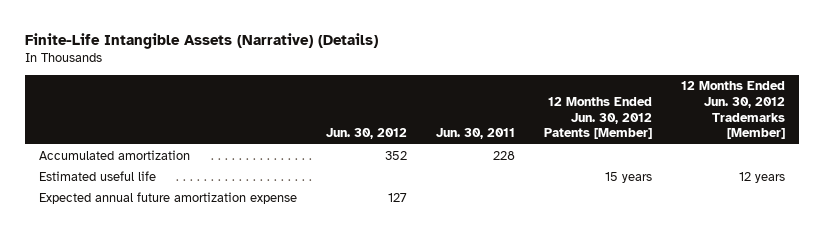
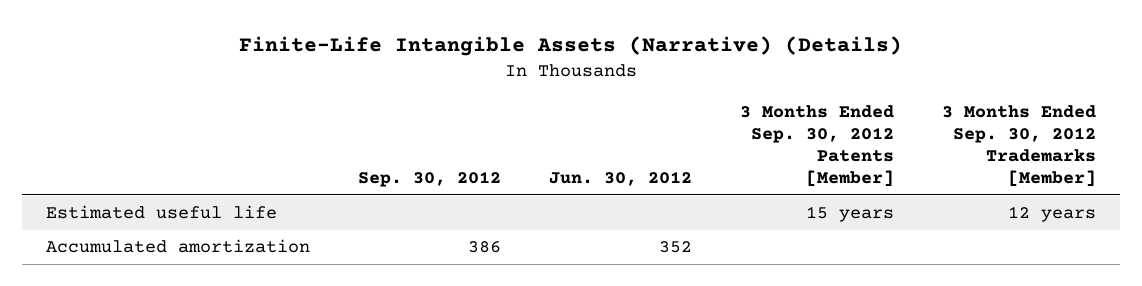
- | Jun. 30, 2012 | Jun. 30, 2011 | 12 Months Ended Jun. 30, 2012 Patents [Member] | 12 Months Ended Jun. 30, 2012 Trademarks [Member]
+ | Sep. 30, 2012 | Jun. 30, 2012 | 3 Months Ended Sep. 30, 2012 Patents [Member] | 3 Months Ended Sep. 30, 2012 Trademarks [Member]
- Expected annual future amortization expense | 127 | | |
moved down: Accumulated amortization | 386 | 352 | |

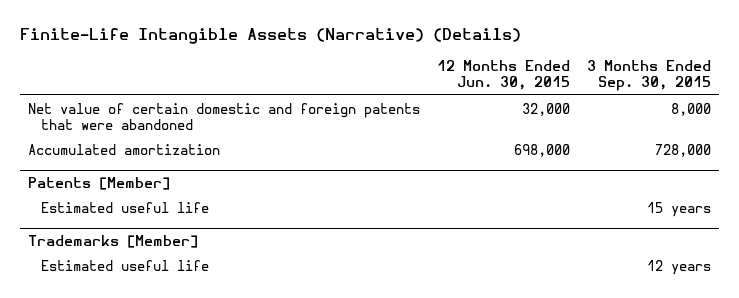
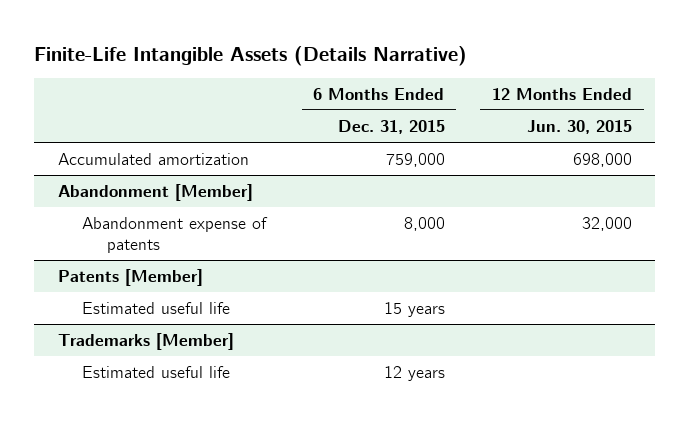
- Finite-Life Intangible Assets (Narrative) (Details)
+ Finite-Life Intangible Assets (Details Narrative)
- | 12 Months Ended Jun. 30, 2015 | 3 Months Ended Sep. 30, 2015
+ | 6 Months Ended Dec. 31, 2015 | 12 Months Ended Jun. 30, 2015
- Net value of certain domestic and foreign patents that were abandoned | 32,000 | 8,000
+ Abandonment [Member]
+ Abandonment expense of patents | 8,000 | 32,000

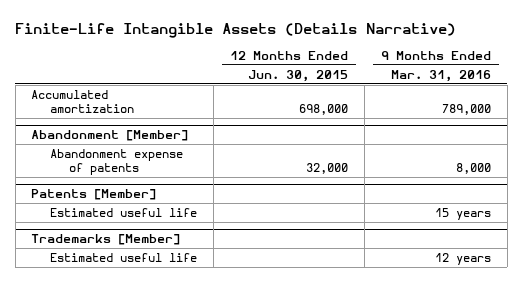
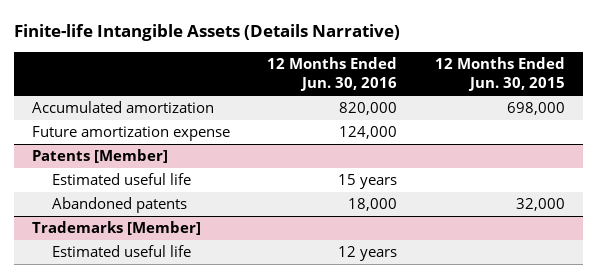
- Finite-Life Intangible Assets (Details Narrative)
+ Finite-life Intangible Assets (Details Narrative)
- | 12 Months Ended Jun. 30, 2015 | 9 Months Ended Mar. 31, 2016
+ | 12 Months Ended Jun. 30, 2016 | 12 Months Ended Jun. 30, 2015
- Abandonment [Member]
- Abandonment expense of patents | 32,000 | 8,000
+ Future amortization expense | 124,000 |
@ Patents [Member]
+ Abandoned patents | 18,000 | 32,000

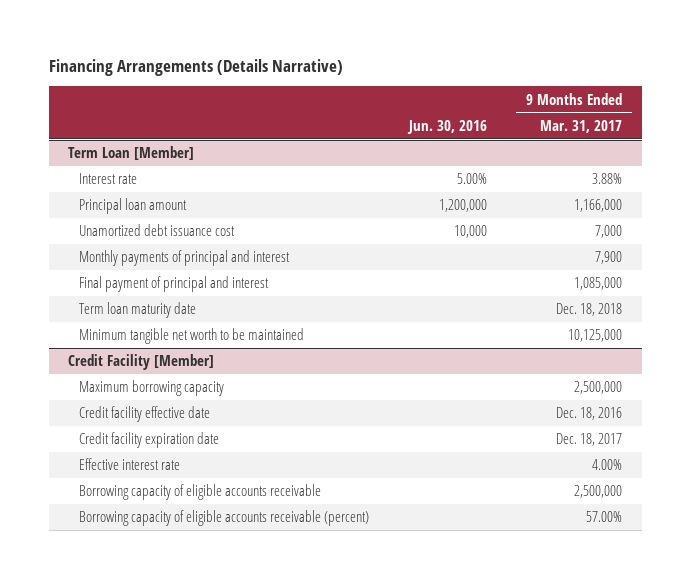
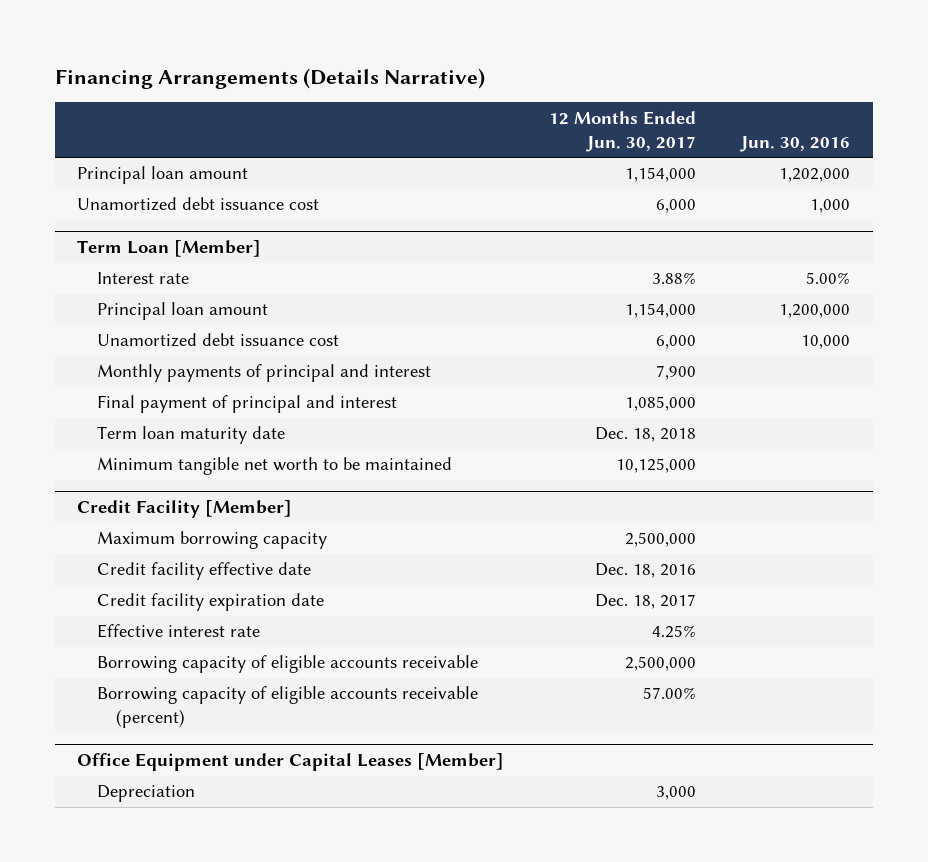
- | Jun. 30, 2016 | 9 Months Ended Mar. 31, 2017
+ | 12 Months Ended Jun. 30, 2017 | Jun. 30, 2016
+ Principal loan amount | 1,154,000 | 1,202,000
+ Unamortized debt issuance cost | 6,000 | 1,000
+ Office Equipment under Capital Leases [Member]
+ Depreciation | 3,000 |

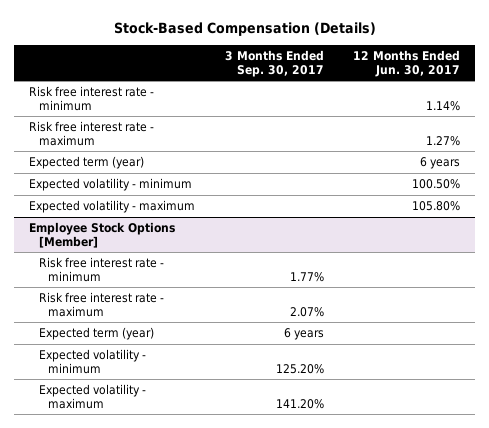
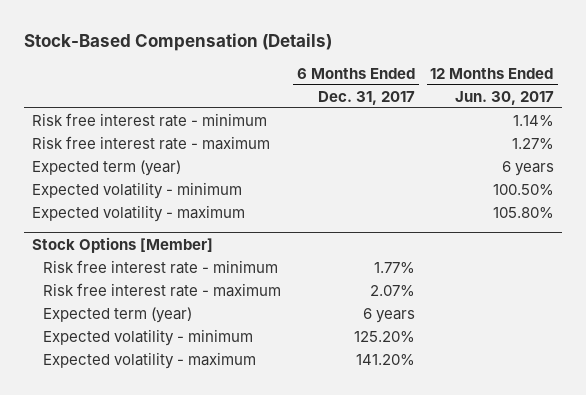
- | 3 Months Ended Sep. 30, 2017 | 12 Months Ended Jun. 30, 2017
+ | 6 Months Ended Dec. 31, 2017 | 12 Months Ended Jun. 30, 2017
- Employee Stock Options [Member]
+ Stock Options [Member]

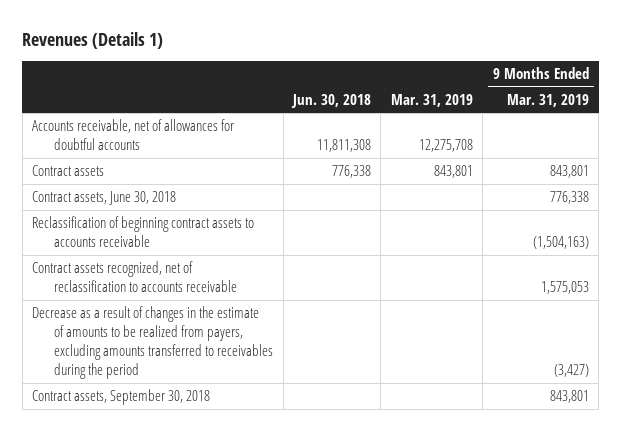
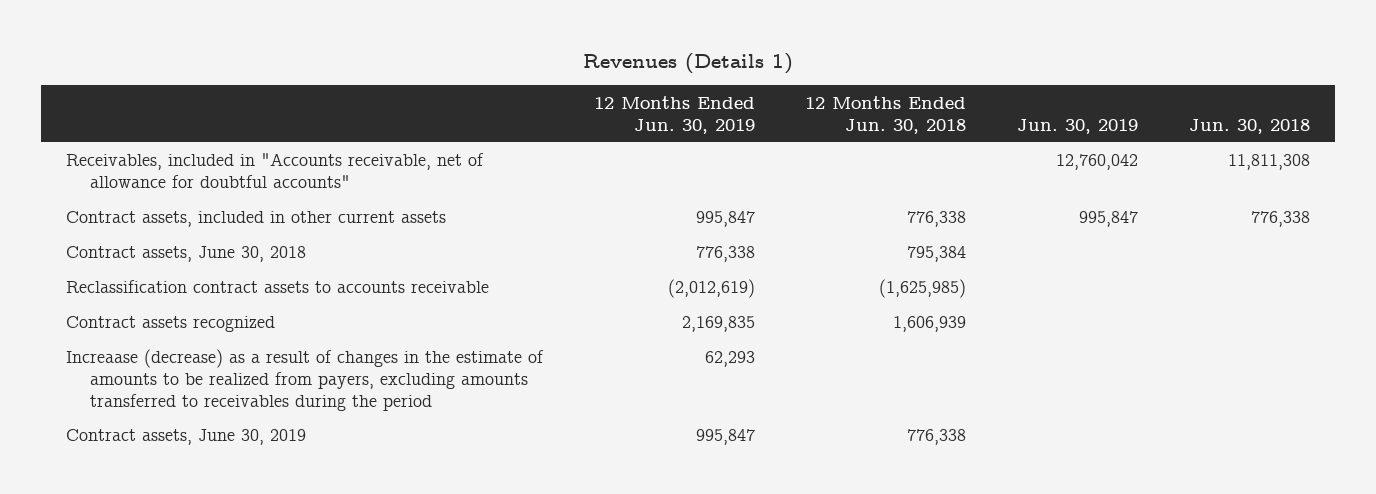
- | Jun. 30, 2018 | Mar. 31, 2019 | 9 Months Ended Mar. 31, 2019
+ | 12 Months Ended Jun. 30, 2019 | 12 Months Ended Jun. 30, 2018 | Jun. 30, 2019 | Jun. 30, 2018
- Accounts receivable, net of allowances for doubtful accounts | 11,811,308 | 12,275,708 |
- Contract assets | 776,338 | 843,801 | 843,801
+ Receivables, included in "Accounts receivable, net of allowance for doubtful accounts" | | | 12,760,042 | 11,811,308
+ Contract assets, included in other current assets | 995,847 | 776,338 | 995,847 | 776,338
- Reclassification of beginning contract assets to accounts receivable | | | (1,504,163)
- Contract assets recognized, net of reclassification to accounts receivable | | | 1,575,053
- Decrease as a result of changes in the estimate of amounts to be realized from payers, excluding amounts transferred to receivables during the period | | | (3,427)
- Contract assets, September 30, 2018 | | | 843,801
+ Reclassification contract assets to accounts receivable | (2,012,619) | (1,625,985) | |
+ Contract assets recognized | 2,169,835 | 1,606,939 | |
+ Increaase (decrease) as a result of changes in the estimate of amounts to be realized from payers, excluding amounts transferred to receivables during the period | 62,293 | | |
+ Contract assets, June 30, 2019 | 995,847 | 776,338 | |

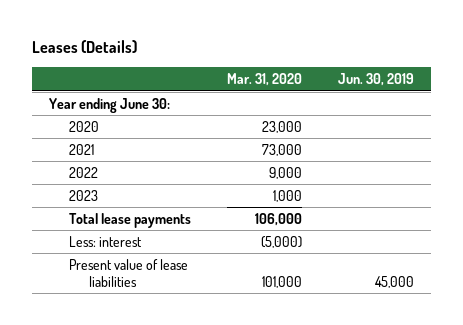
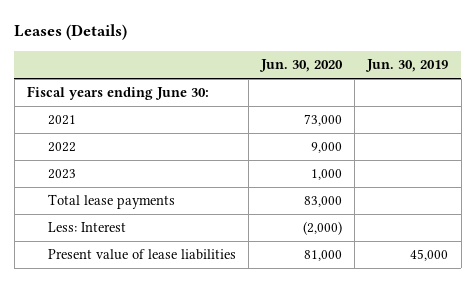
- | Mar. 31, 2020 | Jun. 30, 2019
+ | Jun. 30, 2020 | Jun. 30, 2019
- Year ending June 30:
- 2020 | 23,000 |
+ Fiscal years ending June 30:
- Less: interest | (5,000) |
+ Less: Interest | (2,000) |

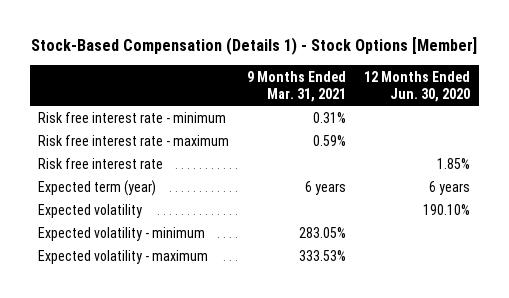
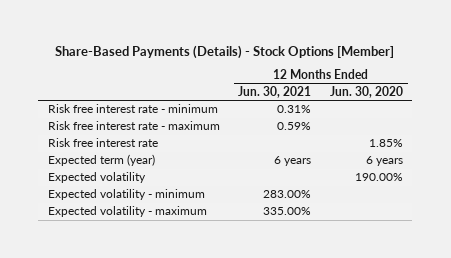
- Stock-Based Compensation (Details 1) - Stock Options [Member]
+ Share-Based Payments (Details) - Stock Options [Member]
- | 9 Months Ended Mar. 31, 2021 | 12 Months Ended Jun. 30, 2020
+ | 12 Months Ended Jun. 30, 2021 | 12 Months Ended Jun. 30, 2020
- Expected volatility | | 190.10%
+ Expected volatility | | 190.00%

